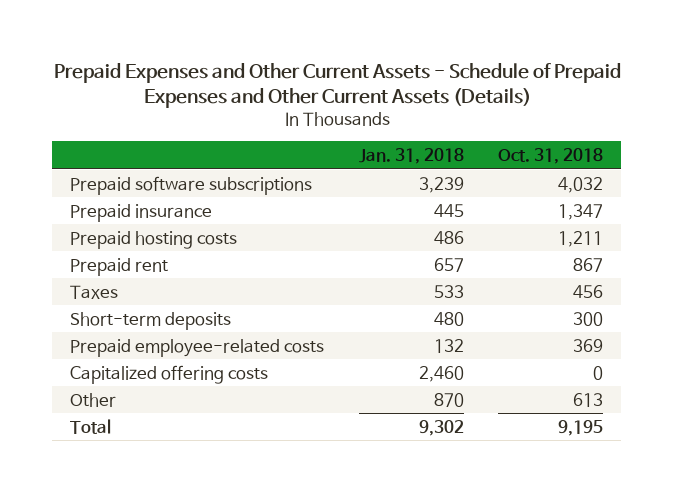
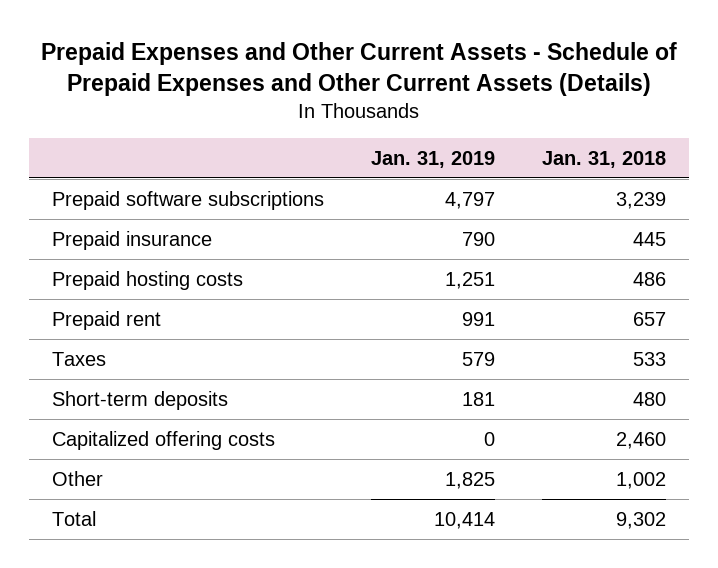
- | Jan. 31, 2018 | Oct. 31, 2018
+ | Jan. 31, 2019 | Jan. 31, 2018
- Prepaid employee-related costs | 132 | 369
- Other | 870 | 613
+ Other | 1,825 | 1,002

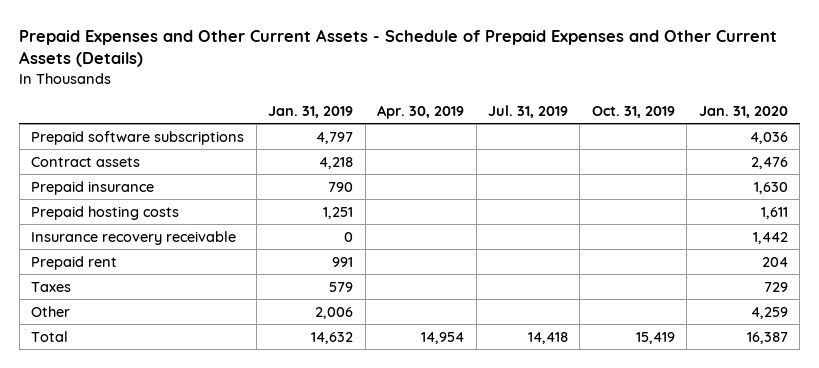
- | Jan. 31, 2019 | Jan. 31, 2018
+ | Jan. 31, 2019 | Apr. 30, 2019 | Jul. 31, 2019 | Oct. 31, 2019 | Jan. 31, 2020
+ Contract assets | 4,218 | | | | 2,476
+ Insurance recovery receivable | 0 | | | | 1,442
- Short-term deposits | 181 | 480
- Capitalized offering costs | 0 | 2,460
- Other | 1,825 | 1,002
- Total | 10,414 | 9,302
+ Other | 2,006 | | | | 4,259
+ Total | 14,632 | 14,954 | 14,418 | 15,419 | 16,387

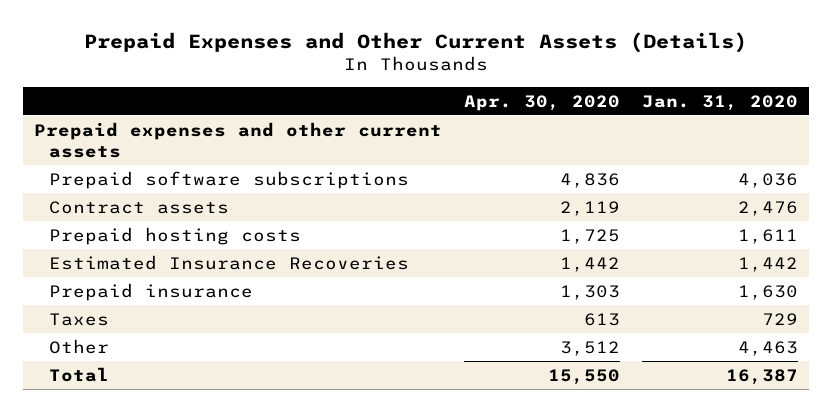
- Prepaid Expenses and Other Current Assets - Schedule of Prepaid Expenses and Other Current Assets (Details)
+ Prepaid Expenses and Other Current Assets (Details)
- | Jan. 31, 2019 | Apr. 30, 2019 | Jul. 31, 2019 | Oct. 31, 2019 | Jan. 31, 2020
+ | Apr. 30, 2020 | Jan. 31, 2020
+ Prepaid expenses and other current assets
- Insurance recovery receivable | 0 | | | | 1,442
- Prepaid rent | 991 | | | | 204
+ Estimated Insurance Recoveries | 1,442 | 1,442
moved down: Prepaid insurance | 1,303 | 1,630
- Other | 2,006 | | | | 4,259
+ Other | 3,512 | 4,463

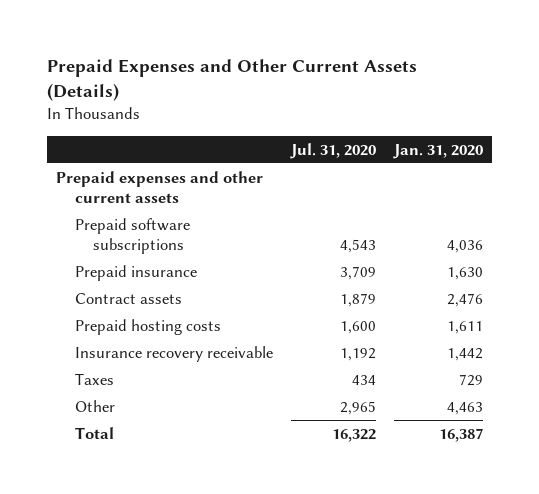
- | Apr. 30, 2020 | Jan. 31, 2020
+ | Jul. 31, 2020 | Jan. 31, 2020
moved up: Prepaid insurance | 3,709 | 1,630
- Estimated Insurance Recoveries | 1,442 | 1,442
+ Insurance recovery receivable | 1,192 | 1,442

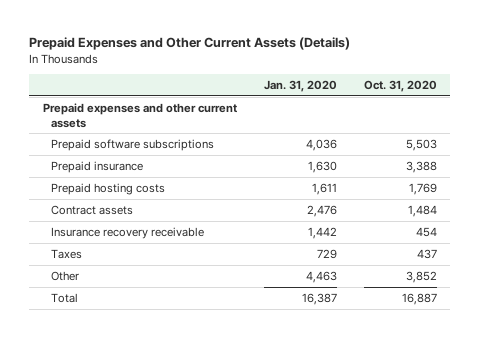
- | Jul. 31, 2020 | Jan. 31, 2020
+ | Jan. 31, 2020 | Oct. 31, 2020
moved down: Contract assets | 2,476 | 1,484

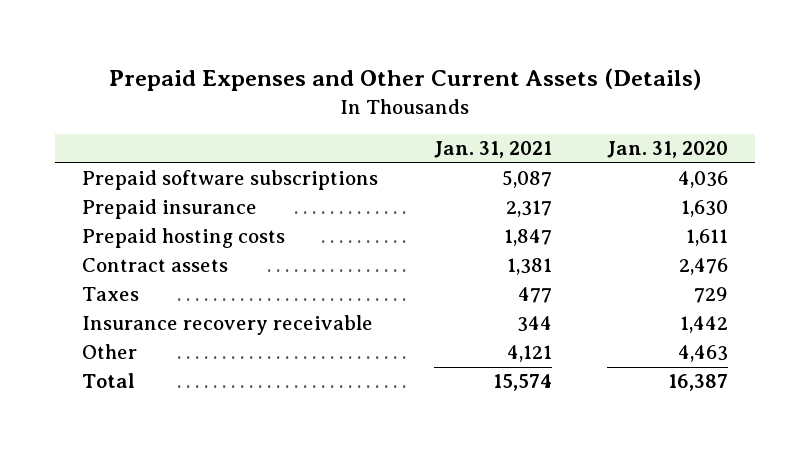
- | Jan. 31, 2020 | Oct. 31, 2020
+ | Jan. 31, 2021 | Jan. 31, 2020
- Prepaid expenses and other current assets
moved down: Insurance recovery receivable | 344 | 1,442

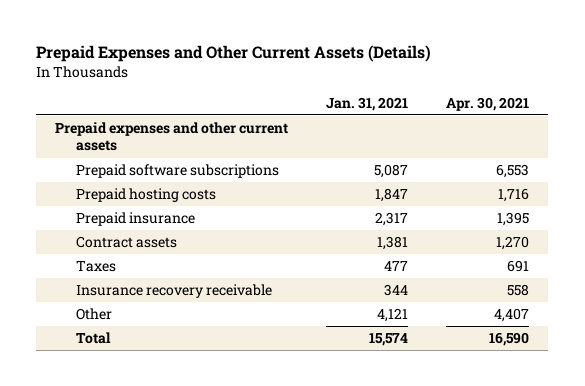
- | Jan. 31, 2021 | Jan. 31, 2020
+ | Jan. 31, 2021 | Apr. 30, 2021
+ Prepaid expenses and other current assets
moved down: Prepaid insurance | 2,317 | 1,395

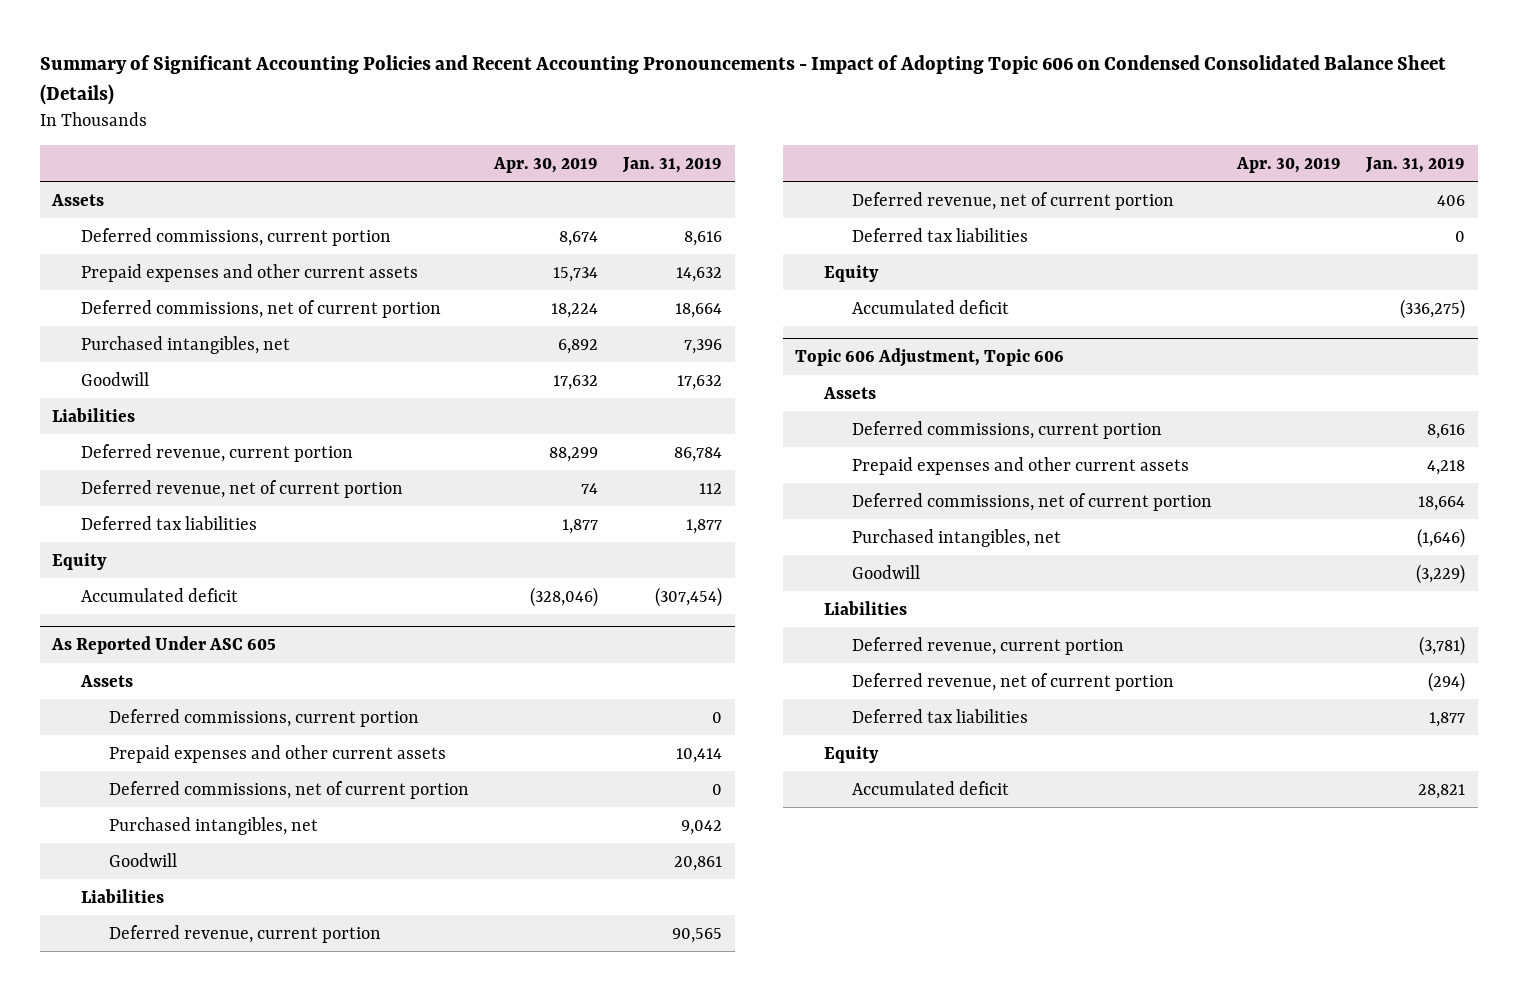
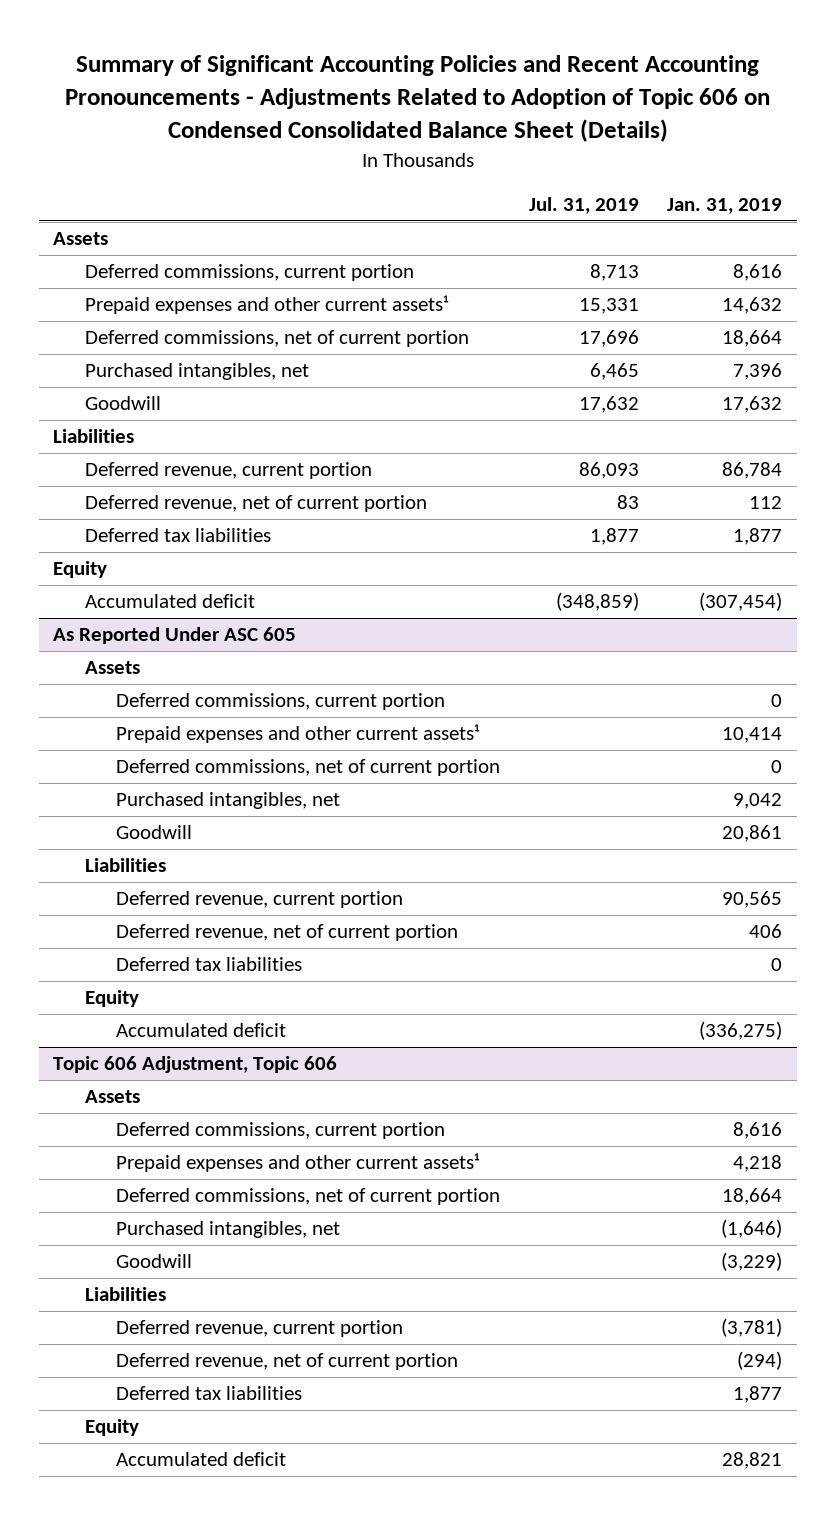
- Summary of Significant Accounting Policies and Recent Accounting Pronouncements - Impact of Adopting Topic 606 on Condensed Consolidated Balance Sheet (Details)
+ Summary of Significant Accounting Policies and Recent Accounting Pronouncements - Adjustments Related to Adoption of Topic 606 on Condensed Consolidated Balance Sheet (Details)
- | Apr. 30, 2019 | Jan. 31, 2019
+ | Jul. 31, 2019 | Jan. 31, 2019
- Prepaid expenses and other current assets | 15,734 | 14,632
+ Prepaid expenses and other current assets¹ | 15,331 | 14,632
@ As Reported Under ASC 605
- Prepaid expenses and other current assets | | 10,414
+ Prepaid expenses and other current assets¹ | | 10,414
@ Topic 606 Adjustment, Topic 606
- Prepaid expenses and other current assets | | 4,218
+ Prepaid expenses and other current assets¹ | | 4,218

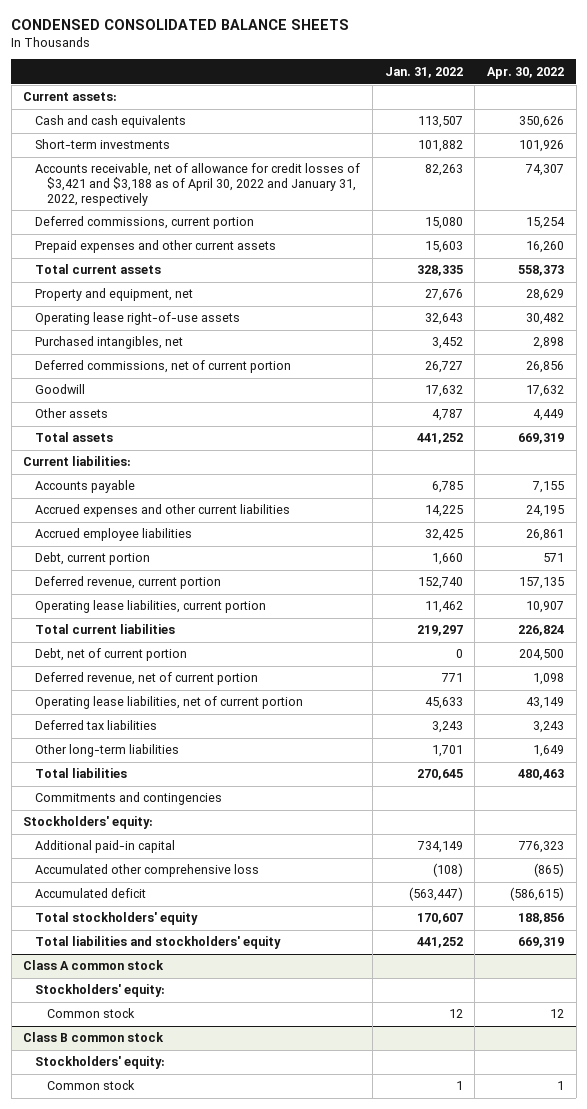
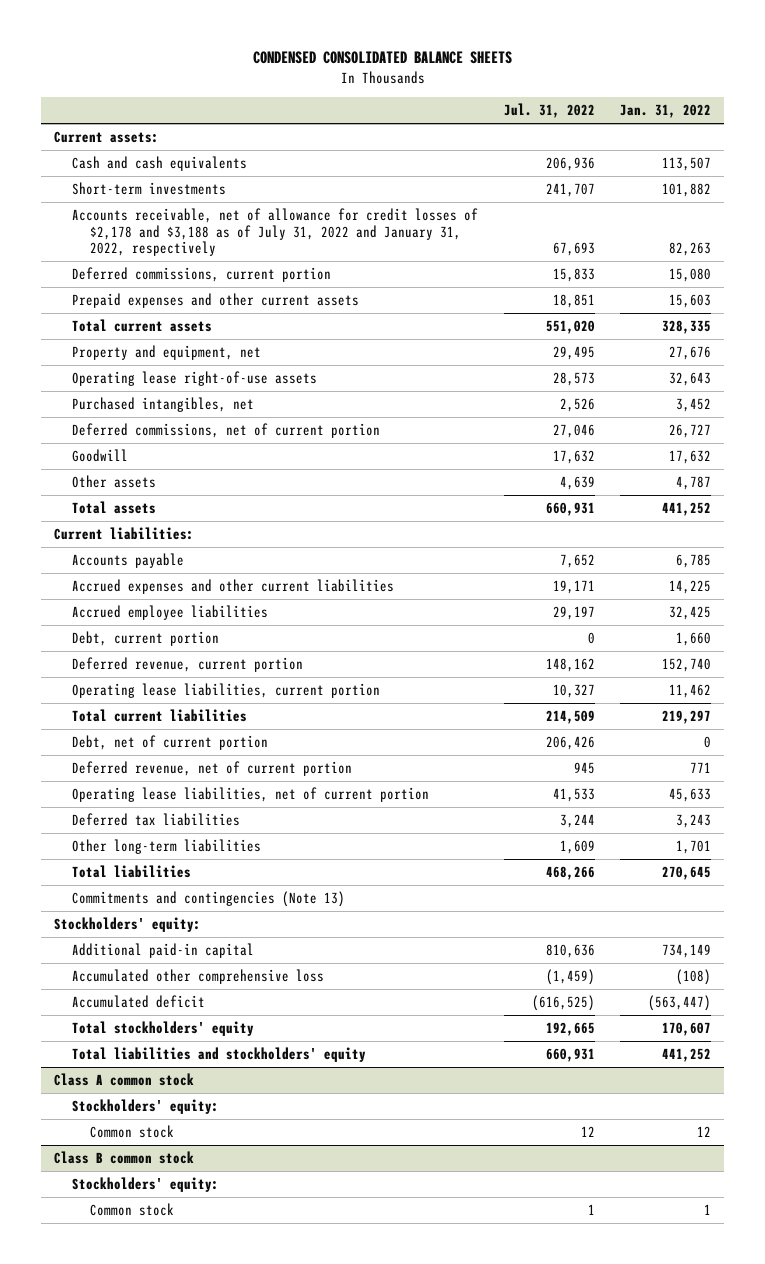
- | Jan. 31, 2022 | Apr. 30, 2022
+ | Jul. 31, 2022 | Jan. 31, 2022
- Accounts receivable, net of allowance for credit losses of $3,421 and $3,188 as of April 30, 2022 and January 31, 2022, respectively | 82,263 | 74,307
+ Accounts receivable, net of allowance for credit losses of $2,178 and $3,188 as of July 31, 2022 and January 31, 2022, respectively | 67,693 | 82,263
- Commitments and contingencies
+ Commitments and contingencies (Note 13)

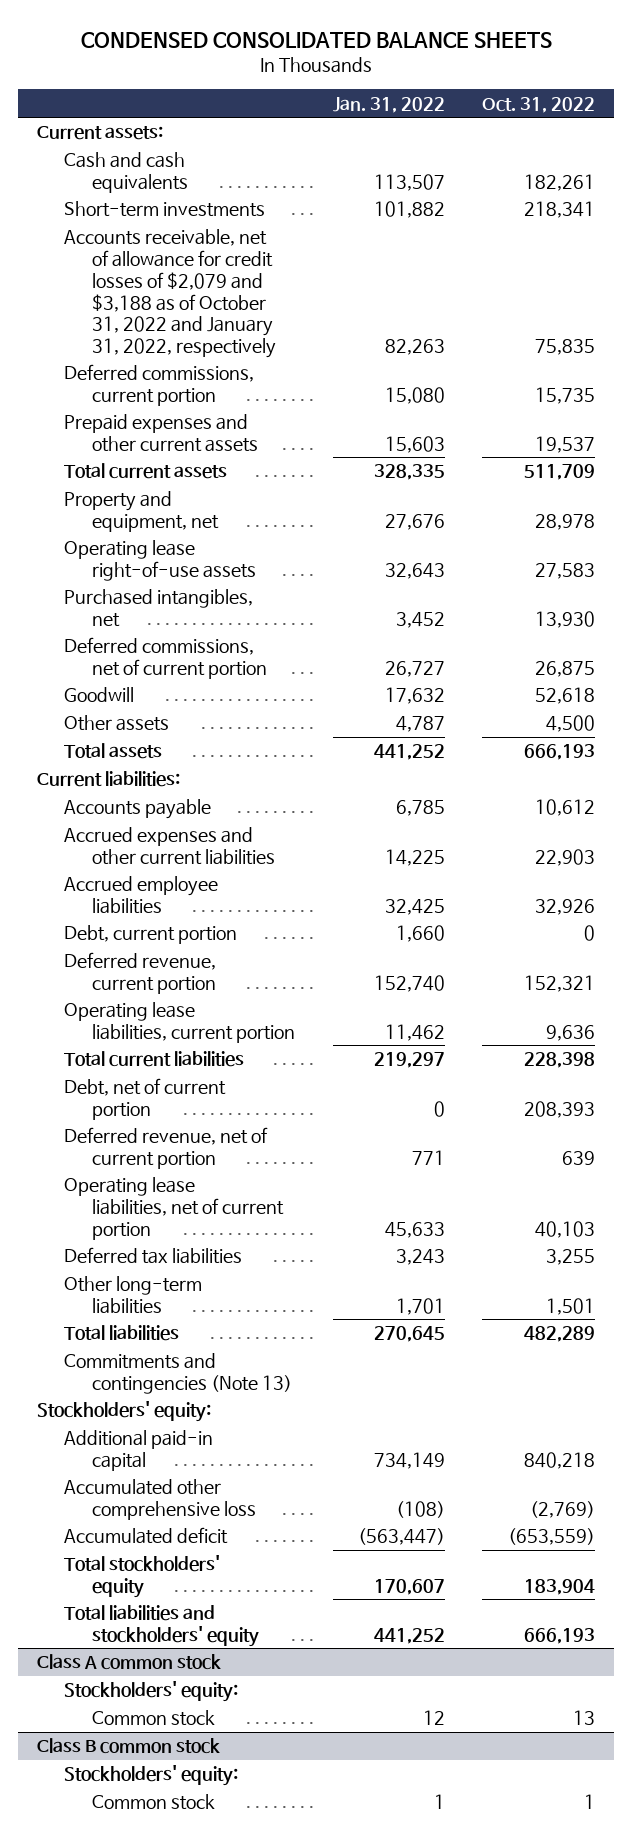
- | Jul. 31, 2022 | Jan. 31, 2022
+ | Jan. 31, 2022 | Oct. 31, 2022
- Accounts receivable, net of allowance for credit losses of $2,178 and $3,188 as of July 31, 2022 and January 31, 2022, respectively | 67,693 | 82,263
+ Accounts receivable, net of allowance for credit losses of $2,079 and $3,188 as of October 31, 2022 and January 31, 2022, respectively | 82,263 | 75,835

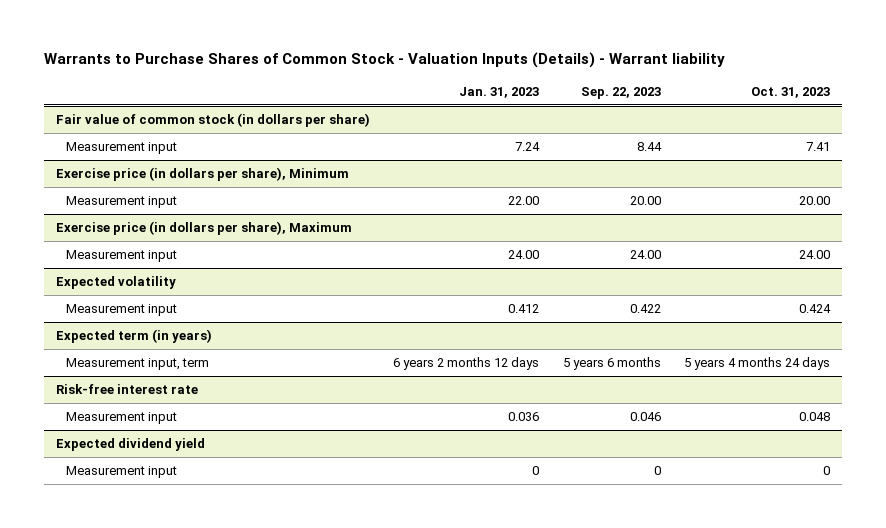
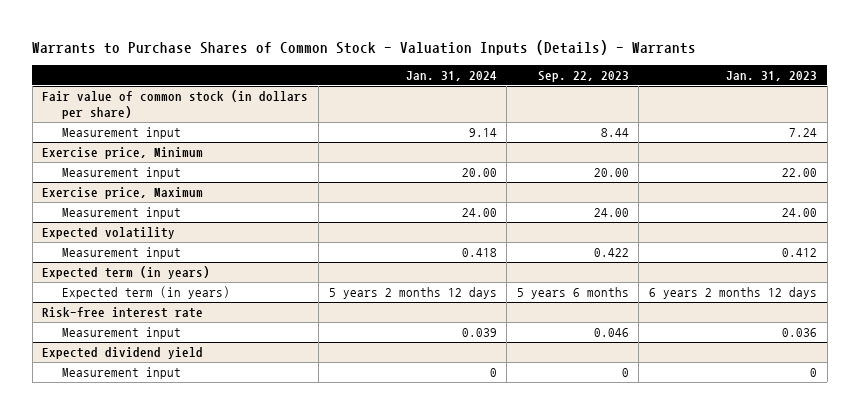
- Warrants to Purchase Shares of Common Stock - Valuation Inputs (Details) - Warrant liability
+ Warrants to Purchase Shares of Common Stock - Valuation Inputs (Details) - Warrants
- | Jan. 31, 2023 | Sep. 22, 2023 | Oct. 31, 2023
+ | Jan. 31, 2024 | Sep. 22, 2023 | Jan. 31, 2023
- Exercise price (in dollars per share), Minimum
+ Exercise price, Minimum
- Exercise price (in dollars per share), Maximum
+ Exercise price, Maximum
@ Expected term (in years)
- Measurement input, term | 6 years 2 months 12 days | 5 years 6 months | 5 years 4 months 24 days
+ Expected term (in years) | 5 years 2 months 12 days | 5 years 6 months | 6 years 2 months 12 days

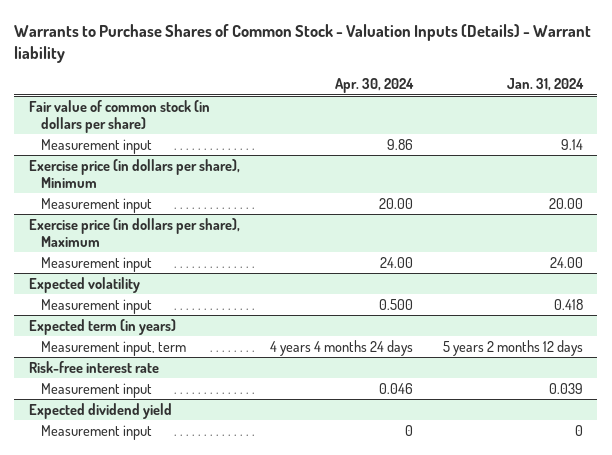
- Warrants to Purchase Shares of Common Stock - Valuation Inputs (Details) - Warrants
+ Warrants to Purchase Shares of Common Stock - Valuation Inputs (Details) - Warrant liability
- | Jan. 31, 2024 | Sep. 22, 2023 | Jan. 31, 2023
+ | Apr. 30, 2024 | Jan. 31, 2024
- Exercise price, Minimum
+ Exercise price (in dollars per share), Minimum
- Exercise price, Maximum
+ Exercise price (in dollars per share), Maximum
@ Expected term (in years)
- Expected term (in years) | 5 years 2 months 12 days | 5 years 6 months | 6 years 2 months 12 days
+ Measurement input, term | 4 years 4 months 24 days | 5 years 2 months 12 days

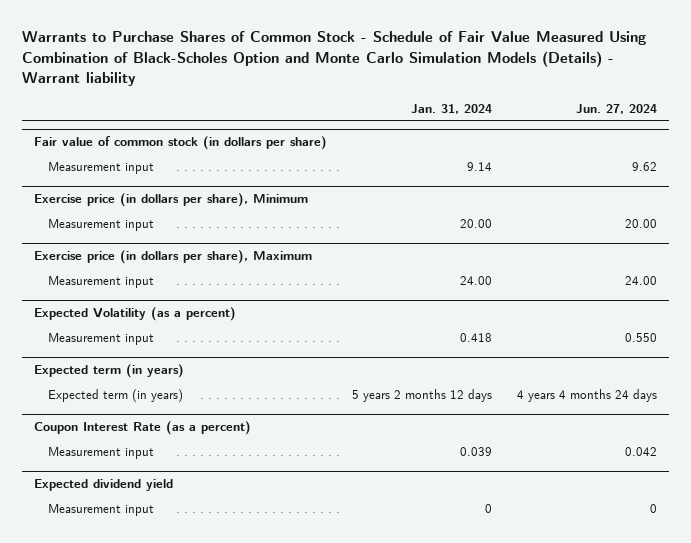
- Warrants to Purchase Shares of Common Stock - Valuation Inputs (Details) - Warrant liability
+ Warrants to Purchase Shares of Common Stock - Schedule of Fair Value Measured Using Combination of Black-Scholes Option and Monte Carlo Simulation Models (Details) - Warrant liability
- | Apr. 30, 2024 | Jan. 31, 2024
+ | Jan. 31, 2024 | Jun. 27, 2024
- Expected volatility
+ Expected Volatility (as a percent)
@ Expected term (in years)
- Measurement input, term | 4 years 4 months 24 days | 5 years 2 months 12 days
- Risk-free interest rate
@ Expected term (in years)
+ Expected term (in years) | 5 years 2 months 12 days | 4 years 4 months 24 days
+ Coupon Interest Rate (as a percent)

